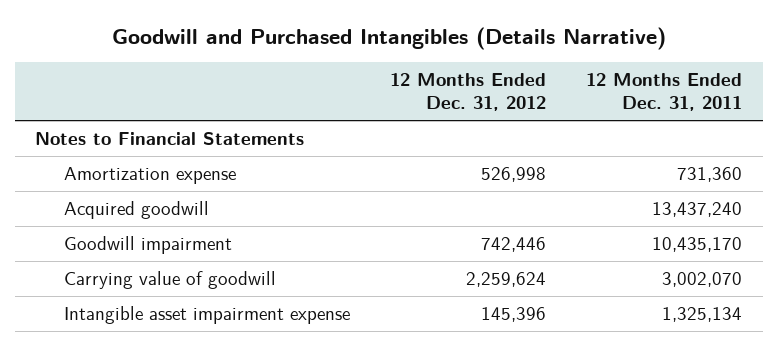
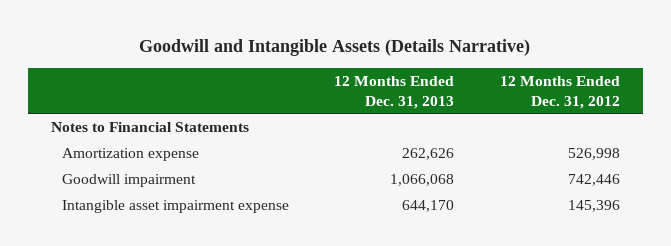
- Goodwill and Purchased Intangibles (Details Narrative)
+ Goodwill and Intangible Assets (Details Narrative)
- | 12 Months Ended Dec. 31, 2012 | 12 Months Ended Dec. 31, 2011
+ | 12 Months Ended Dec. 31, 2013 | 12 Months Ended Dec. 31, 2012
- Acquired goodwill | | 13,437,240
- Carrying value of goodwill | 2,259,624 | 3,002,070

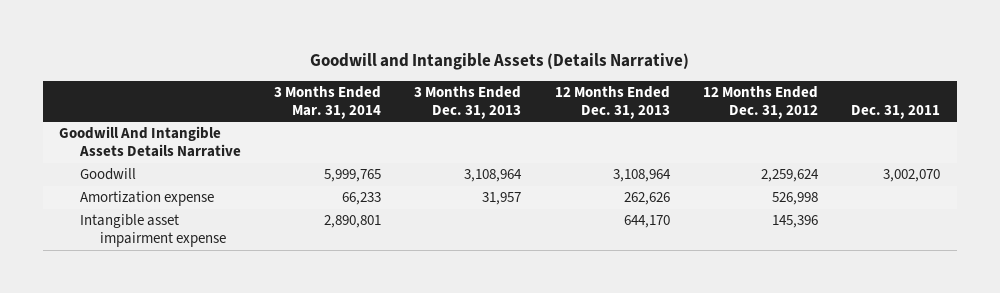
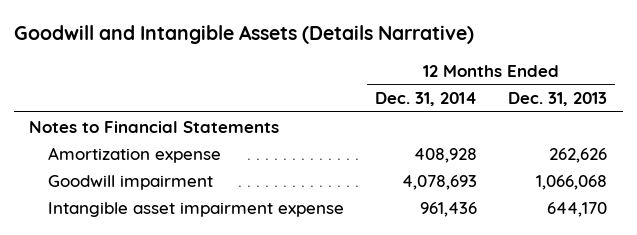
- | 3 Months Ended Mar. 31, 2014 | 3 Months Ended Dec. 31, 2013 | 12 Months Ended Dec. 31, 2013 | 12 Months Ended Dec. 31, 2012 | Dec. 31, 2011
+ | 12 Months Ended Dec. 31, 2014 | 12 Months Ended Dec. 31, 2013
- Goodwill And Intangible Assets Details Narrative
- Goodwill | 5,999,765 | 3,108,964 | 3,108,964 | 2,259,624 | 3,002,070
+ Notes to Financial Statements
+ Goodwill impairment | 4,078,693 | 1,066,068

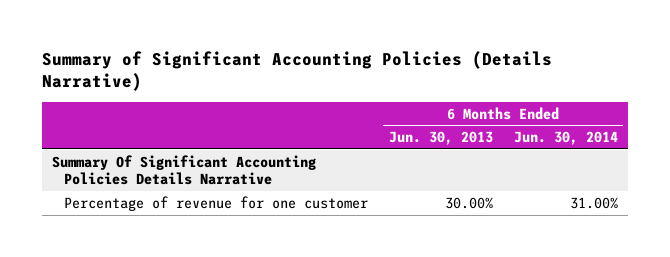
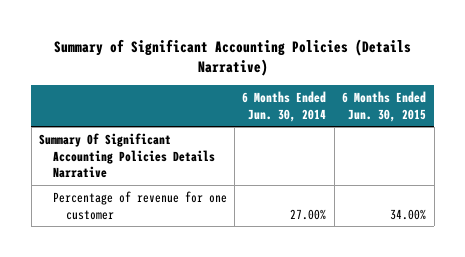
- | 6 Months Ended Jun. 30, 2013 | 6 Months Ended Jun. 30, 2014
+ | 6 Months Ended Jun. 30, 2014 | 6 Months Ended Jun. 30, 2015
- Percentage of revenue for one customer | 30.00% | 31.00%
+ Percentage of revenue for one customer | 27.00% | 34.00%

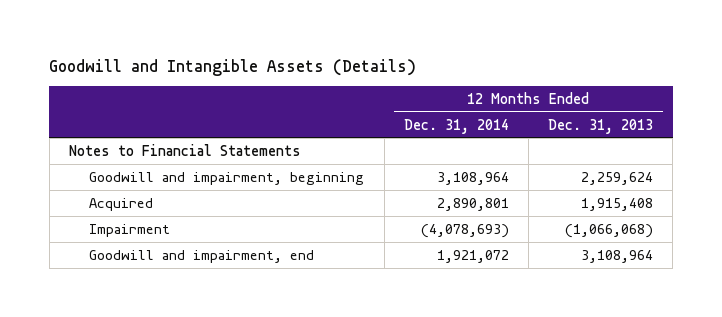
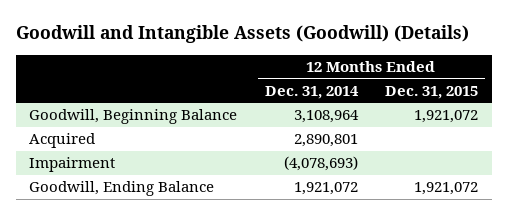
- Goodwill and Intangible Assets (Details)
+ Goodwill and Intangible Assets (Goodwill) (Details)
- | 12 Months Ended Dec. 31, 2014 | 12 Months Ended Dec. 31, 2013
+ | 12 Months Ended Dec. 31, 2014 | 12 Months Ended Dec. 31, 2015
- Notes to Financial Statements
- Goodwill and impairment, beginning | 3,108,964 | 2,259,624
+ Goodwill, Beginning Balance | 3,108,964 | 1,921,072
- Goodwill and impairment, end | 1,921,072 | 3,108,964
+ Goodwill, Ending Balance | 1,921,072 | 1,921,072

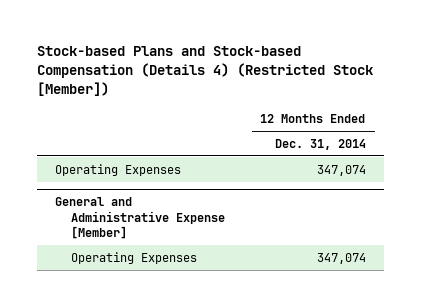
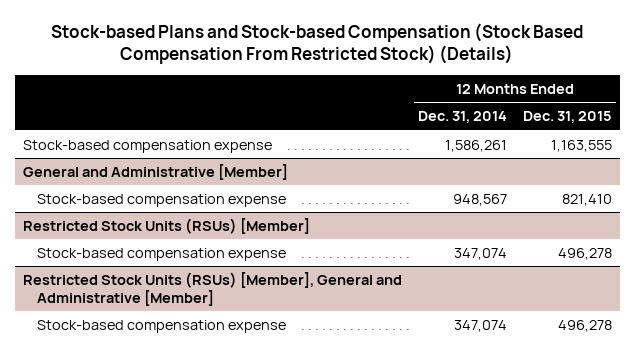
- Stock-based Plans and Stock-based Compensation (Details 4) (Restricted Stock [Member])
+ Stock-based Plans and Stock-based Compensation (Stock Based Compensation From Restricted Stock) (Details)
- | 12 Months Ended Dec. 31, 2014
+ | 12 Months Ended Dec. 31, 2014 | 12 Months Ended Dec. 31, 2015
- Operating Expenses | 347,074
- General and Administrative Expense [Member]
- Operating Expenses | 347,074
+ Stock-based compensation expense | 1,586,261 | 1,163,555
+ General and Administrative [Member]
+ Stock-based compensation expense | 948,567 | 821,410
+ Restricted Stock Units (RSUs) [Member]
+ Stock-based compensation expense | 347,074 | 496,278
+ Restricted Stock Units (RSUs) [Member], General and Administrative [Member]
+ Stock-based compensation expense | 347,074 | 496,278

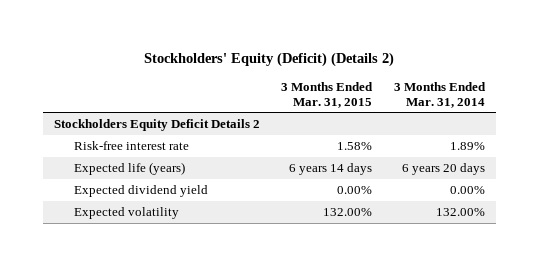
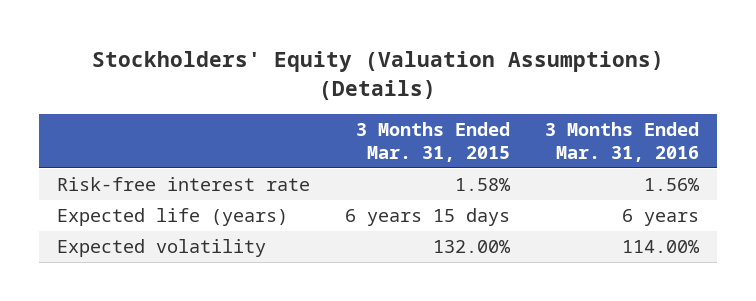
- Stockholders' Equity (Deficit) (Details 2)
+ Stockholders' Equity (Valuation Assumptions) (Details)
- | 3 Months Ended Mar. 31, 2015 | 3 Months Ended Mar. 31, 2014
+ | 3 Months Ended Mar. 31, 2015 | 3 Months Ended Mar. 31, 2016
- Stockholders Equity Deficit Details 2
- Expected life (years) | 6 years 14 days | 6 years 20 days
- Expected dividend yield | 0.00% | 0.00%
+ Expected life (years) | 6 years 15 days | 6 years

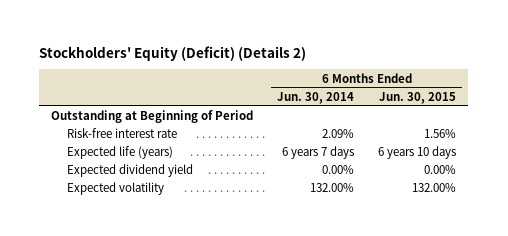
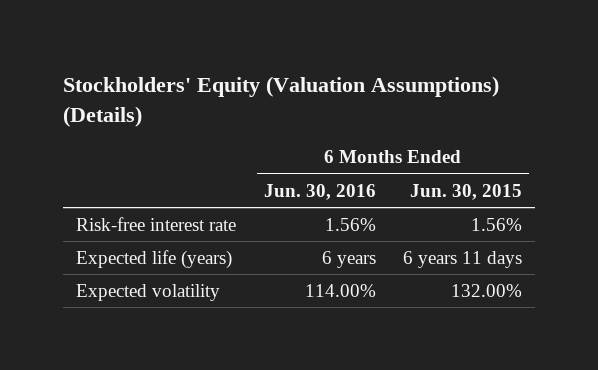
- Stockholders' Equity (Deficit) (Details 2)
+ Stockholders' Equity (Valuation Assumptions) (Details)
- | 6 Months Ended Jun. 30, 2014 | 6 Months Ended Jun. 30, 2015
+ | 6 Months Ended Jun. 30, 2016 | 6 Months Ended Jun. 30, 2015
- Outstanding at Beginning of Period
- Expected life (years) | 6 years 7 days | 6 years 10 days
- Expected dividend yield | 0.00% | 0.00%
+ Expected life (years) | 6 years | 6 years 11 days

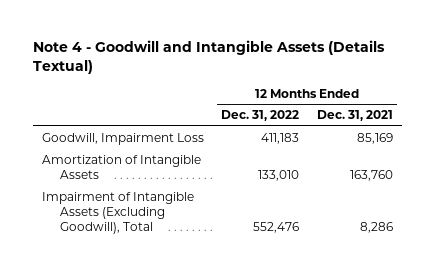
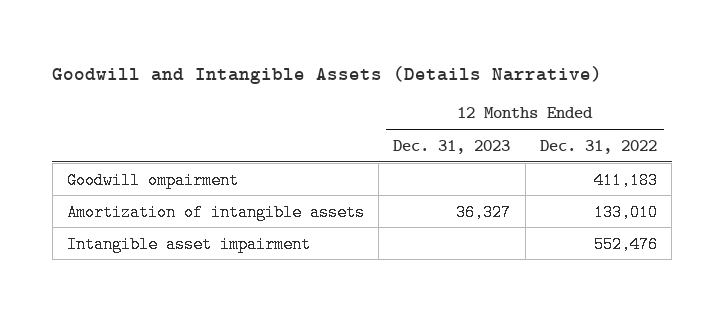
- Note 4 - Goodwill and Intangible Assets (Details Textual)
+ Goodwill and Intangible Assets (Details Narrative)
- | 12 Months Ended Dec. 31, 2022 | 12 Months Ended Dec. 31, 2021
+ | 12 Months Ended Dec. 31, 2023 | 12 Months Ended Dec. 31, 2022
- Goodwill, Impairment Loss | 411,183 | 85,169
- Amortization of Intangible Assets | 133,010 | 163,760
- Impairment of Intangible Assets (Excluding Goodwill), Total | 552,476 | 8,286
+ Goodwill ompairment | | 411,183
+ Amortization of intangible assets | 36,327 | 133,010
+ Intangible asset impairment | | 552,476

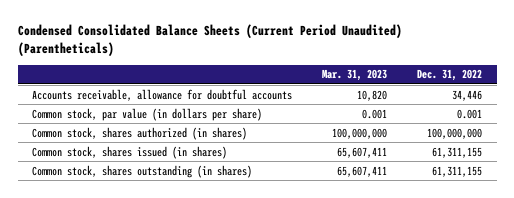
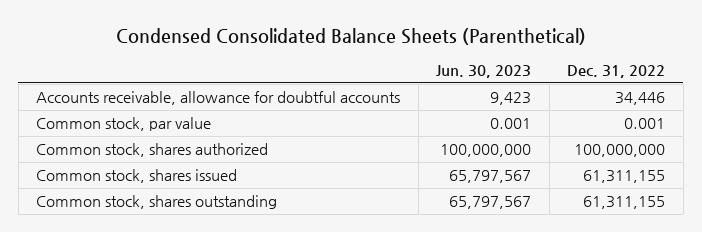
- Condensed Consolidated Balance Sheets (Current Period Unaudited) (Parentheticals)
+ Condensed Consolidated Balance Sheets (Parenthetical)
- | Mar. 31, 2023 | Dec. 31, 2022
+ | Jun. 30, 2023 | Dec. 31, 2022
- Common stock, par value (in dollars per share) | 0.001 | 0.001
- Common stock, shares authorized (in shares) | 100,000,000 | 100,000,000
- Common stock, shares issued (in shares) | 65,607,411 | 61,311,155
- Common stock, shares outstanding (in shares) | 65,607,411 | 61,311,155
+ Common stock, par value | 0.001 | 0.001
+ Common stock, shares authorized | 100,000,000 | 100,000,000
+ Common stock, shares issued | 65,797,567 | 61,311,155
+ Common stock, shares outstanding | 65,797,567 | 61,311,155

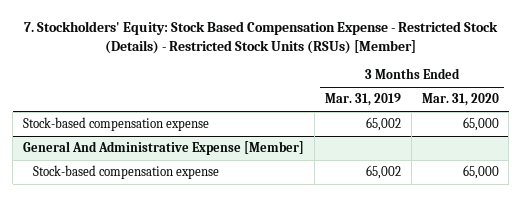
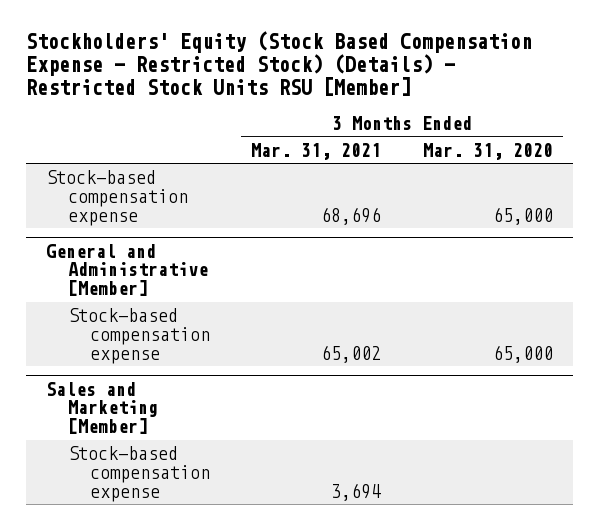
- 7. Stockholders' Equity: Stock Based Compensation Expense - Restricted Stock (Details) - Restricted Stock Units (RSUs) [Member]
+ Stockholders' Equity (Stock Based Compensation Expense - Restricted Stock) (Details) - Restricted Stock Units RSU [Member]
- | 3 Months Ended Mar. 31, 2019 | 3 Months Ended Mar. 31, 2020
+ | 3 Months Ended Mar. 31, 2021 | 3 Months Ended Mar. 31, 2020
- General And Administrative Expense [Member]
+ General and Administrative [Member]
+ Sales and Marketing [Member]
+ Stock-based compensation expense | 3,694 |

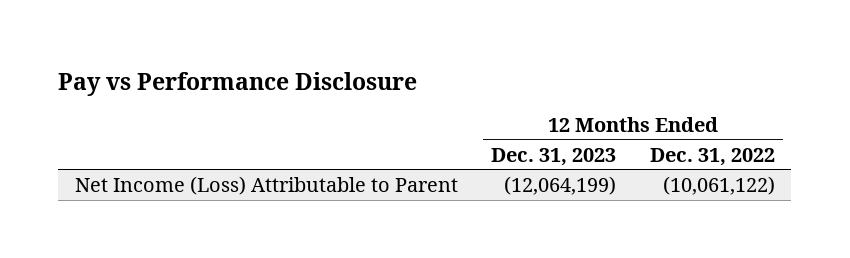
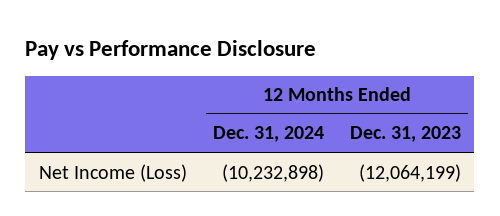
- | 12 Months Ended Dec. 31, 2023 | 12 Months Ended Dec. 31, 2022
+ | 12 Months Ended Dec. 31, 2024 | 12 Months Ended Dec. 31, 2023
- Net Income (Loss) Attributable to Parent | (12,064,199) | (10,061,122)
+ Net Income (Loss) | (10,232,898) | (12,064,199)

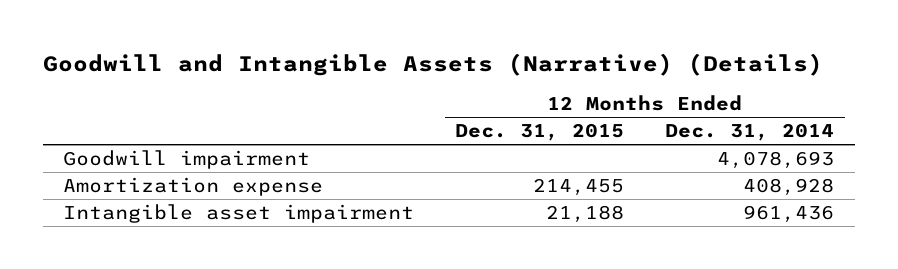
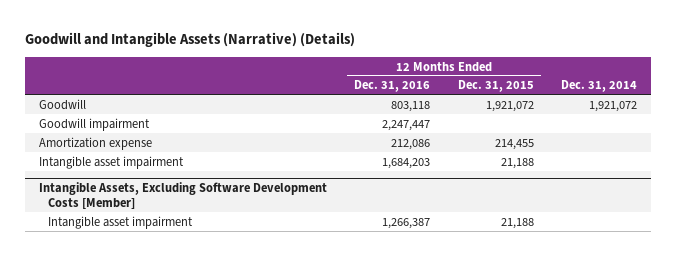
- | 12 Months Ended Dec. 31, 2015 | 12 Months Ended Dec. 31, 2014
+ | 12 Months Ended Dec. 31, 2016 | 12 Months Ended Dec. 31, 2015 | Dec. 31, 2014
+ Goodwill | 803,118 | 1,921,072 | 1,921,072
+ Intangible Assets, Excluding Software Development Costs [Member]
+ Intangible asset impairment | 1,266,387 | 21,188 |

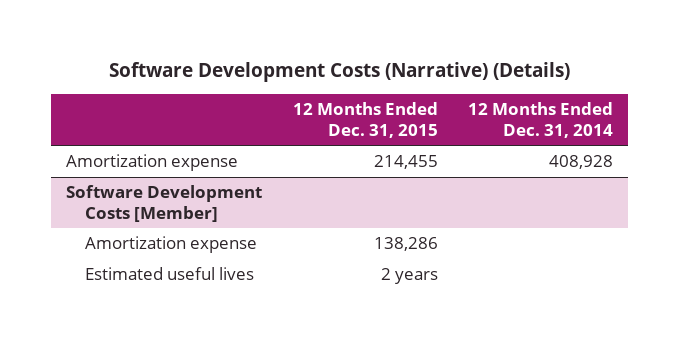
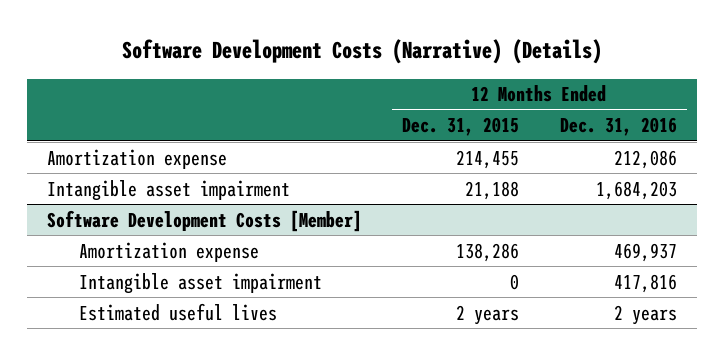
- | 12 Months Ended Dec. 31, 2015 | 12 Months Ended Dec. 31, 2014
+ | 12 Months Ended Dec. 31, 2015 | 12 Months Ended Dec. 31, 2016
+ Intangible asset impairment | 21,188 | 1,684,203
@ Software Development Costs [Member]
+ Intangible asset impairment | 0 | 417,816

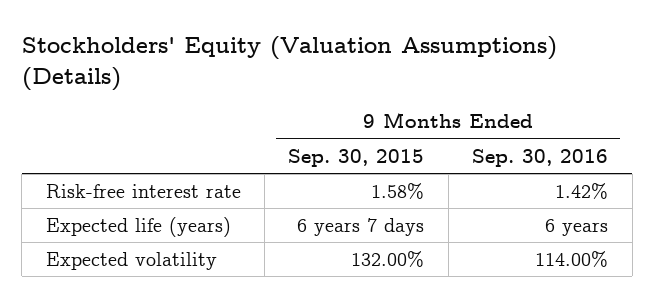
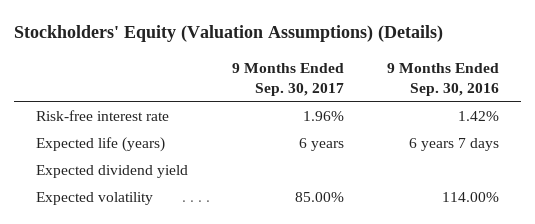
- | 9 Months Ended Sep. 30, 2015 | 9 Months Ended Sep. 30, 2016
+ | 9 Months Ended Sep. 30, 2017 | 9 Months Ended Sep. 30, 2016
- Expected life (years) | 6 years 7 days | 6 years
+ Expected life (years) | 6 years | 6 years 7 days
+ Expected dividend yield

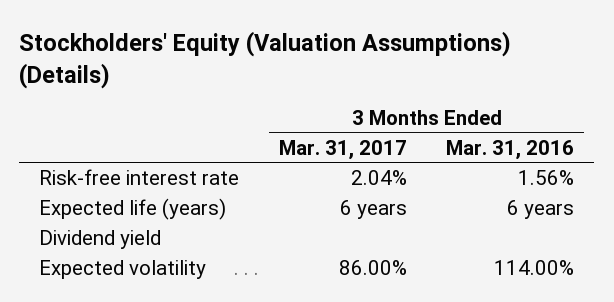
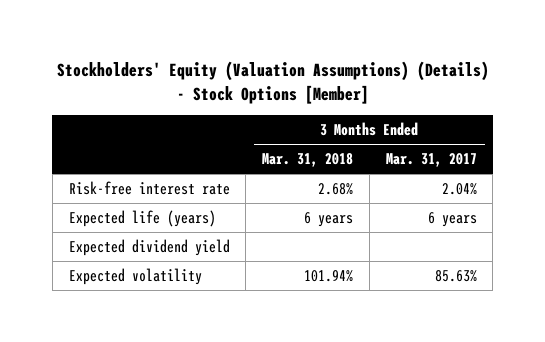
- Stockholders' Equity (Valuation Assumptions) (Details)
+ Stockholders' Equity (Valuation Assumptions) (Details) - Stock Options [Member]
- | 3 Months Ended Mar. 31, 2017 | 3 Months Ended Mar. 31, 2016
+ | 3 Months Ended Mar. 31, 2018 | 3 Months Ended Mar. 31, 2017
- Dividend yield
- Expected volatility | 86.00% | 114.00%
+ Expected dividend yield
+ Expected volatility | 101.94% | 85.63%

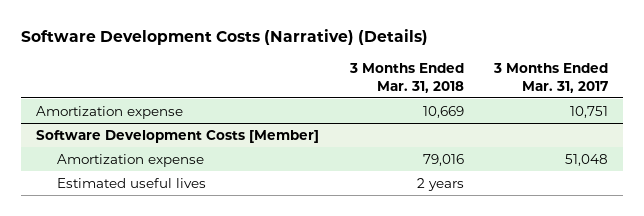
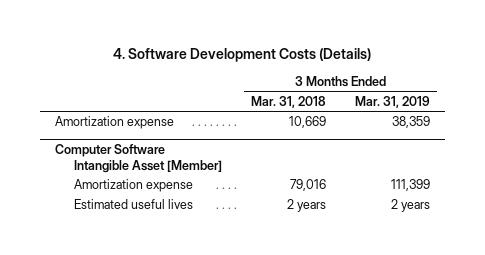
- Software Development Costs (Narrative) (Details)
+ 4. Software Development Costs (Details)
- | 3 Months Ended Mar. 31, 2018 | 3 Months Ended Mar. 31, 2017
+ | 3 Months Ended Mar. 31, 2018 | 3 Months Ended Mar. 31, 2019
- Software Development Costs [Member]
+ Computer Software Intangible Asset [Member]

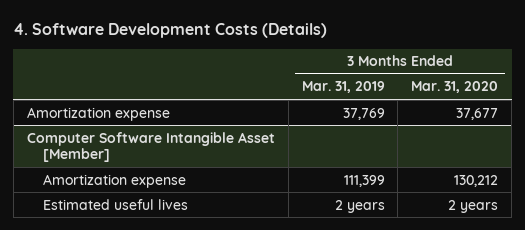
- | 3 Months Ended Mar. 31, 2018 | 3 Months Ended Mar. 31, 2019
+ | 3 Months Ended Mar. 31, 2019 | 3 Months Ended Mar. 31, 2020
- Amortization expense | 10,669 | 38,359
+ Amortization expense | 37,769 | 37,677

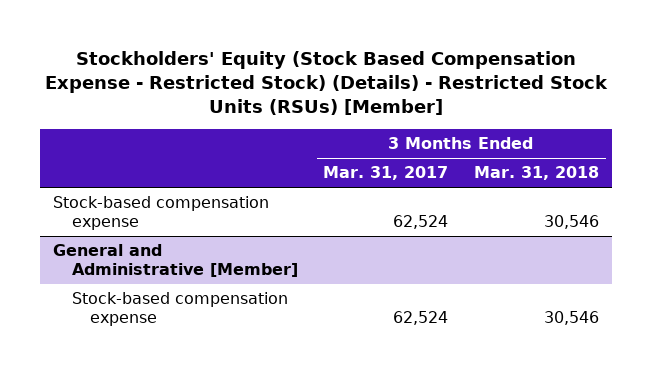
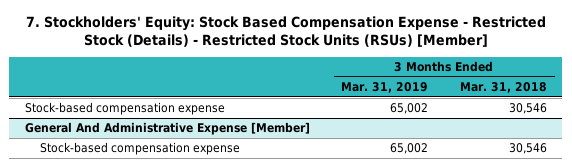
- Stockholders' Equity (Stock Based Compensation Expense - Restricted Stock) (Details) - Restricted Stock Units (RSUs) [Member]
+ 7. Stockholders' Equity: Stock Based Compensation Expense - Restricted Stock (Details) - Restricted Stock Units (RSUs) [Member]
- | 3 Months Ended Mar. 31, 2017 | 3 Months Ended Mar. 31, 2018
+ | 3 Months Ended Mar. 31, 2019 | 3 Months Ended Mar. 31, 2018
- General and Administrative [Member]
+ General And Administrative Expense [Member]

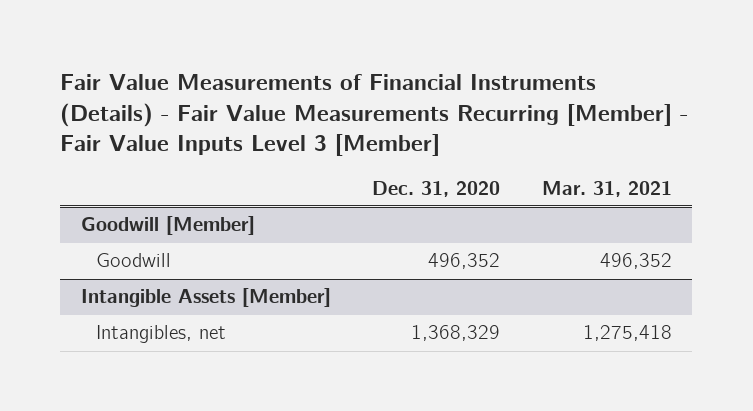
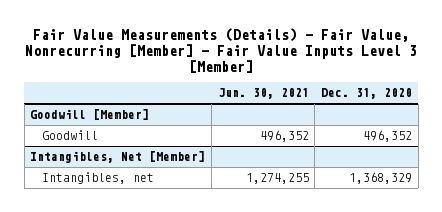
- Fair Value Measurements of Financial Instruments (Details) - Fair Value Measurements Recurring [Member] - Fair Value Inputs Level 3 [Member]
+ Fair Value Measurements (Details) - Fair Value, Nonrecurring [Member] - Fair Value Inputs Level 3 [Member]
- | Dec. 31, 2020 | Mar. 31, 2021
+ | Jun. 30, 2021 | Dec. 31, 2020
- Intangible Assets [Member]
+ Intangibles, Net [Member]

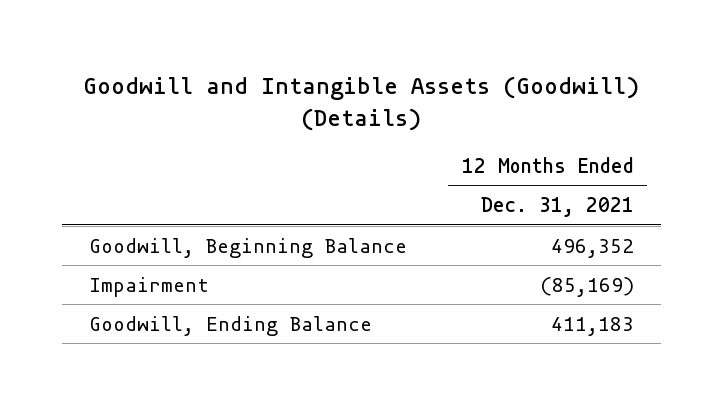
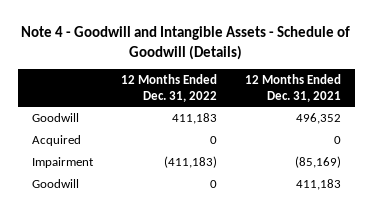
- Goodwill and Intangible Assets (Goodwill) (Details)
+ Note 4 - Goodwill and Intangible Assets - Schedule of Goodwill (Details)
- | 12 Months Ended Dec. 31, 2021
+ | 12 Months Ended Dec. 31, 2022 | 12 Months Ended Dec. 31, 2021
- Goodwill, Beginning Balance | 496,352
+ Goodwill | 411,183 | 496,352
+ Acquired | 0 | 0
- Goodwill, Ending Balance | 411,183
+ Goodwill | 0 | 411,183

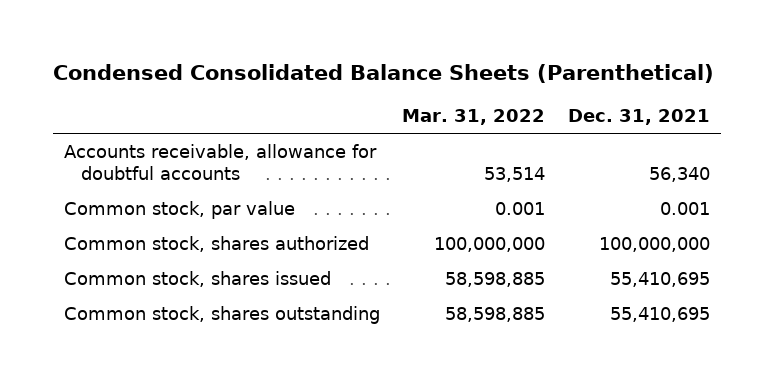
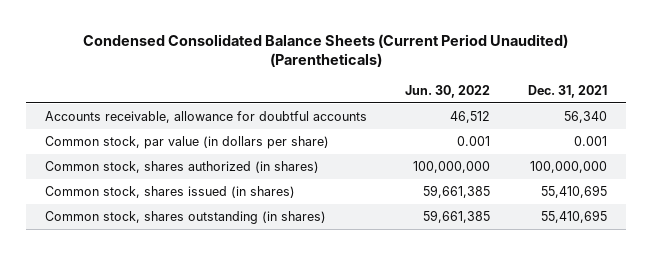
- Condensed Consolidated Balance Sheets (Parenthetical)
+ Condensed Consolidated Balance Sheets (Current Period Unaudited) (Parentheticals)
- | Mar. 31, 2022 | Dec. 31, 2021
+ | Jun. 30, 2022 | Dec. 31, 2021
- Common stock, par value | 0.001 | 0.001
- Common stock, shares authorized | 100,000,000 | 100,000,000
- Common stock, shares issued | 58,598,885 | 55,410,695
- Common stock, shares outstanding | 58,598,885 | 55,410,695
+ Common stock, par value (in dollars per share) | 0.001 | 0.001
+ Common stock, shares authorized (in shares) | 100,000,000 | 100,000,000
+ Common stock, shares issued (in shares) | 59,661,385 | 55,410,695
+ Common stock, shares outstanding (in shares) | 59,661,385 | 55,410,695

